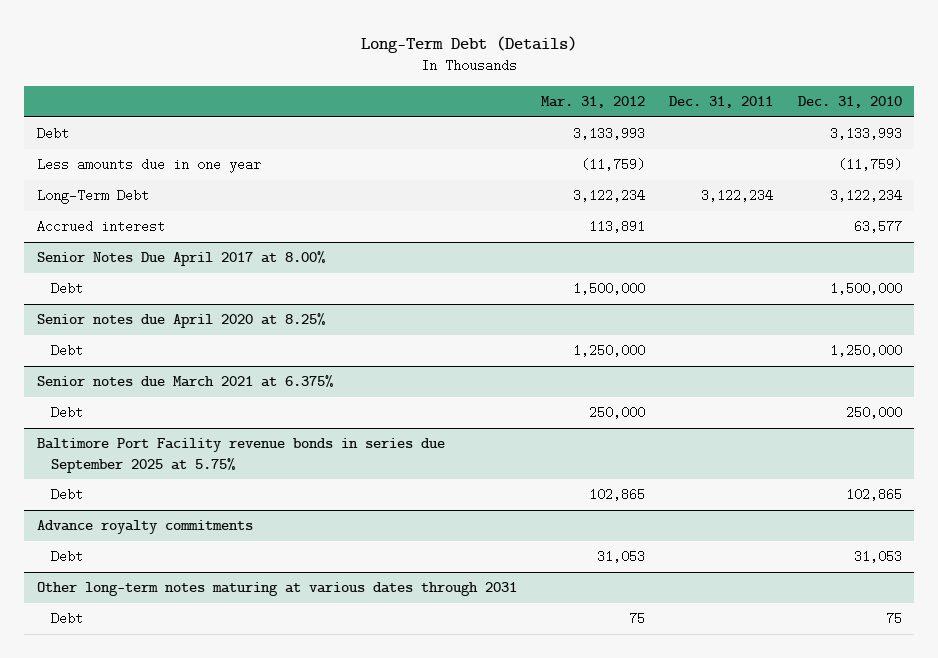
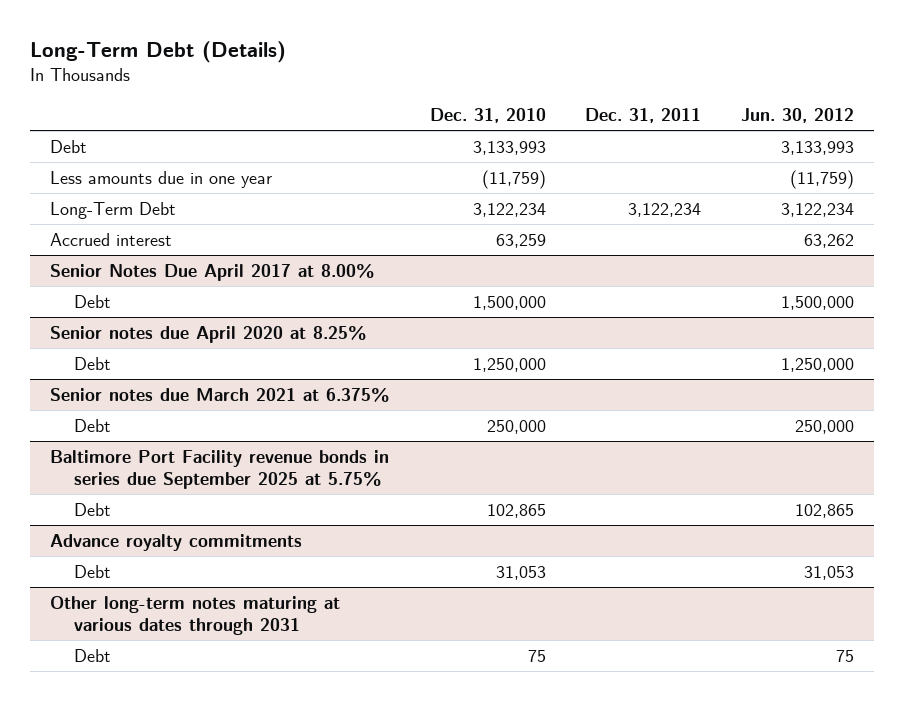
- | Mar. 31, 2012 | Dec. 31, 2011 | Dec. 31, 2010
+ | Dec. 31, 2010 | Dec. 31, 2011 | Jun. 30, 2012
- Accrued interest | 113,891 | | 63,577
+ Accrued interest | 63,259 | | 63,262

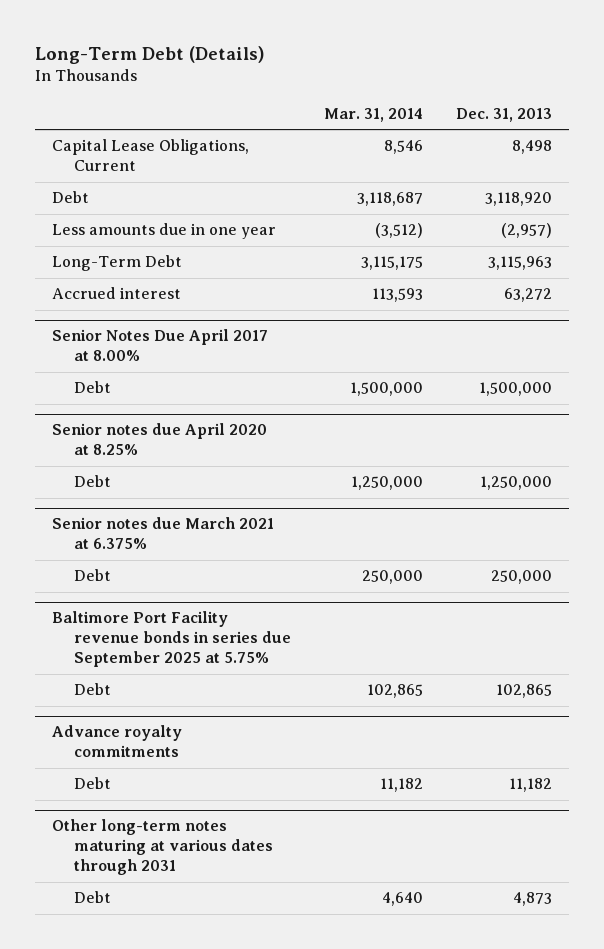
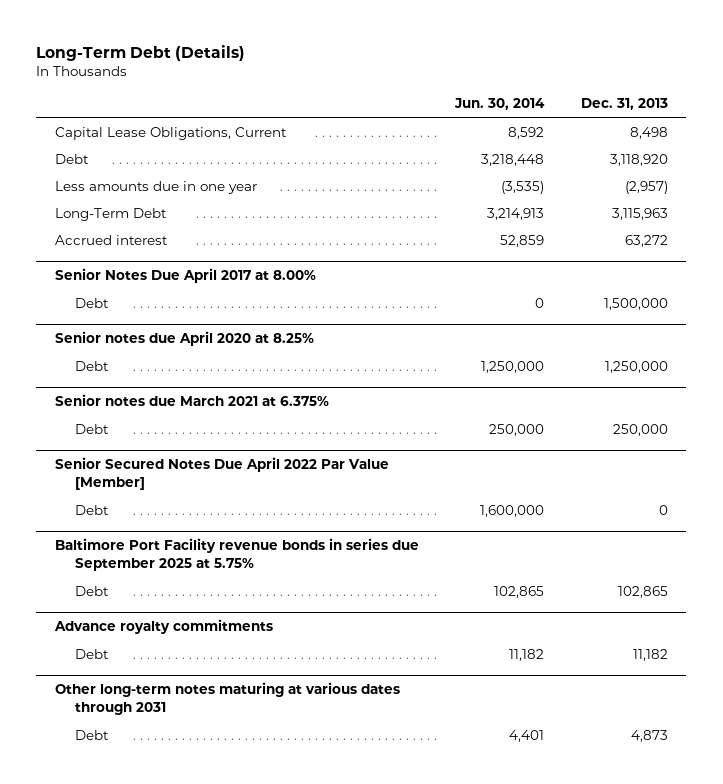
- | Mar. 31, 2014 | Dec. 31, 2013
+ | Jun. 30, 2014 | Dec. 31, 2013
+ Senior Secured Notes Due April 2022 Par Value [Member]
+ Debt | 1,600,000 | 0

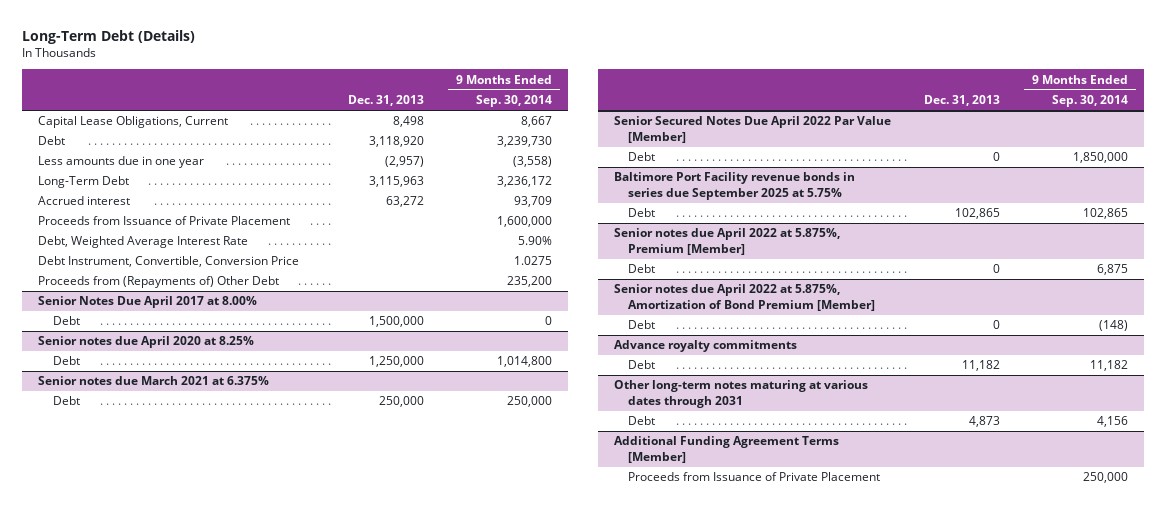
- | Jun. 30, 2014 | Dec. 31, 2013
+ | Dec. 31, 2013 | 9 Months Ended Sep. 30, 2014
+ Proceeds from Issuance of Private Placement | | 1,600,000
+ Debt, Weighted Average Interest Rate | | 5.90%
+ Debt Instrument, Convertible, Conversion Price | | 1.0275
+ Proceeds from (Repayments of) Other Debt | | 235,200
+ Senior notes due April 2022 at 5.875%, Premium [Member]
+ Debt | 0 | 6,875
+ Senior notes due April 2022 at 5.875%, Amortization of Bond Premium [Member]
+ Debt | 0 | (148)
+ Additional Funding Agreement Terms [Member]
+ Proceeds from Issuance of Private Placement | | 250,000

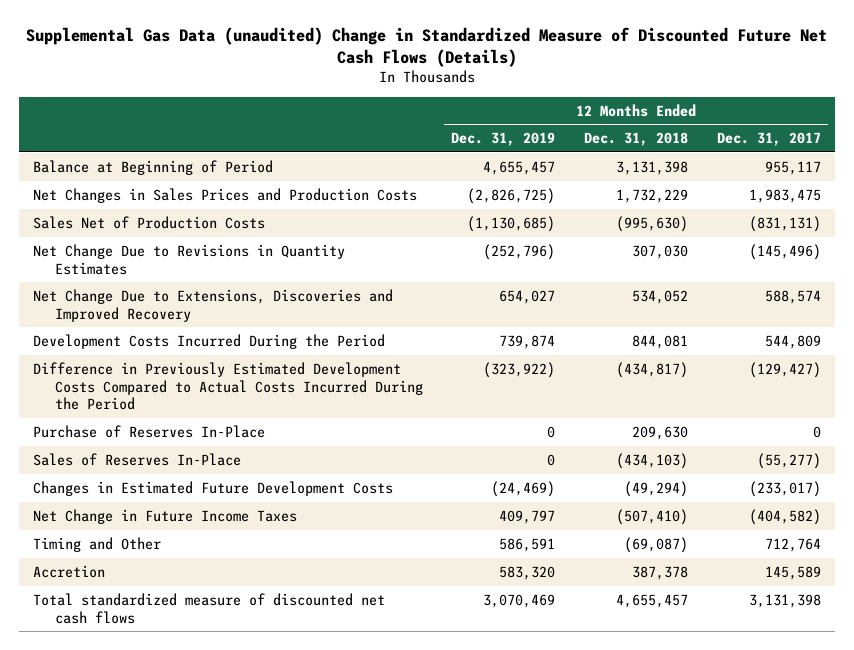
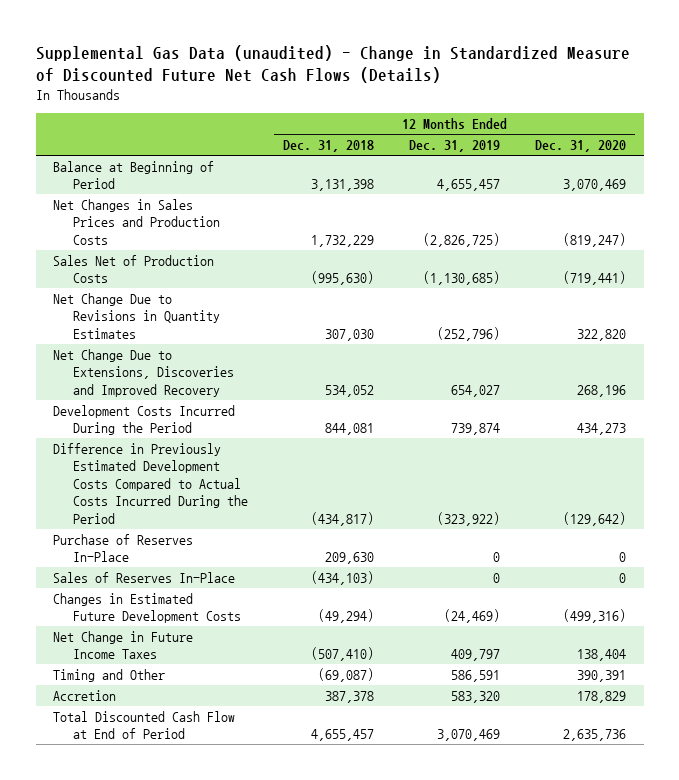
- Supplemental Gas Data (unaudited) Change in Standardized Measure of Discounted Future Net Cash Flows (Details)
+ Supplemental Gas Data (unaudited) - Change in Standardized Measure of Discounted Future Net Cash Flows (Details)
- | 12 Months Ended Dec. 31, 2019 | 12 Months Ended Dec. 31, 2018 | 12 Months Ended Dec. 31, 2017
+ | 12 Months Ended Dec. 31, 2018 | 12 Months Ended Dec. 31, 2019 | 12 Months Ended Dec. 31, 2020
- Total standardized measure of discounted net cash flows | 3,070,469 | 4,655,457 | 3,131,398
+ Total Discounted Cash Flow at End of Period | 4,655,457 | 3,070,469 | 2,635,736

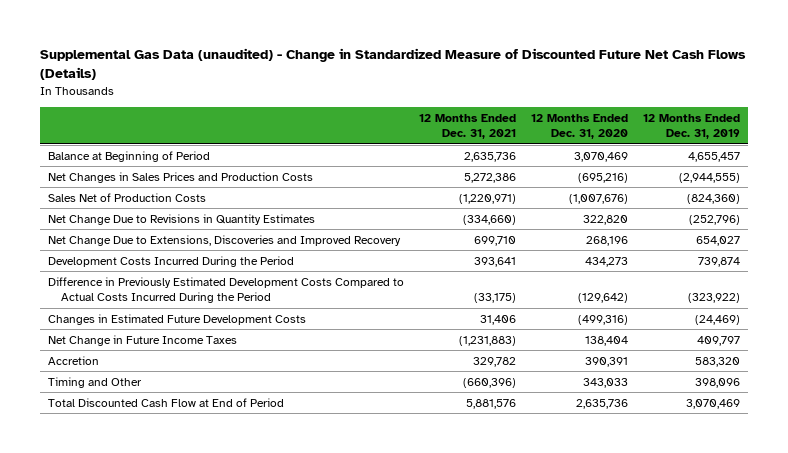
- | 12 Months Ended Dec. 31, 2018 | 12 Months Ended Dec. 31, 2019 | 12 Months Ended Dec. 31, 2020
+ | 12 Months Ended Dec. 31, 2021 | 12 Months Ended Dec. 31, 2020 | 12 Months Ended Dec. 31, 2019
- Net Changes in Sales Prices and Production Costs | 1,732,229 | (2,826,725) | (819,247)
- Sales Net of Production Costs | (995,630) | (1,130,685) | (719,441)
+ Net Changes in Sales Prices and Production Costs | 5,272,386 | (695,216) | (2,944,555)
+ Sales Net of Production Costs | (1,220,971) | (1,007,676) | (824,360)
- Purchase of Reserves In-Place | 209,630 | 0 | 0
- Sales of Reserves In-Place | (434,103) | 0 | 0
- Timing and Other | (69,087) | 586,591 | 390,391
- Accretion | 387,378 | 583,320 | 178,829
+ Accretion | 329,782 | 390,391 | 583,320
+ Timing and Other | (660,396) | 343,033 | 398,096

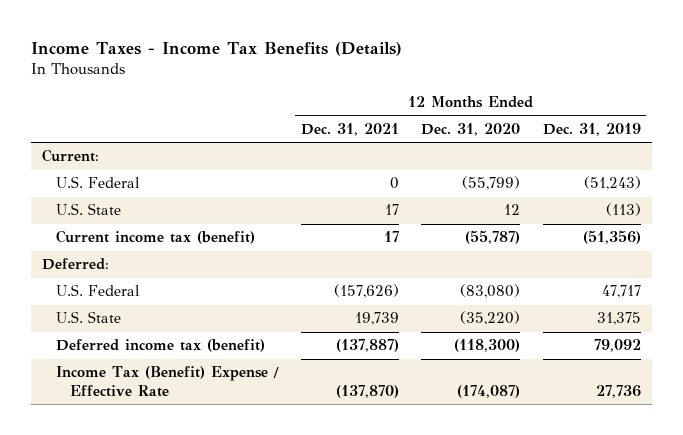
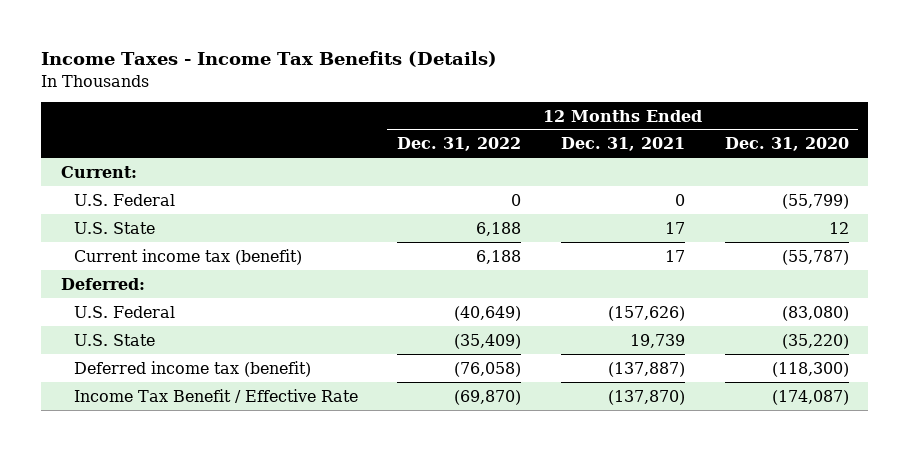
- | 12 Months Ended Dec. 31, 2021 | 12 Months Ended Dec. 31, 2020 | 12 Months Ended Dec. 31, 2019
+ | 12 Months Ended Dec. 31, 2022 | 12 Months Ended Dec. 31, 2021 | 12 Months Ended Dec. 31, 2020
- Income Tax (Benefit) Expense / Effective Rate | (137,870) | (174,087) | 27,736
+ Income Tax Benefit / Effective Rate | (69,870) | (137,870) | (174,087)

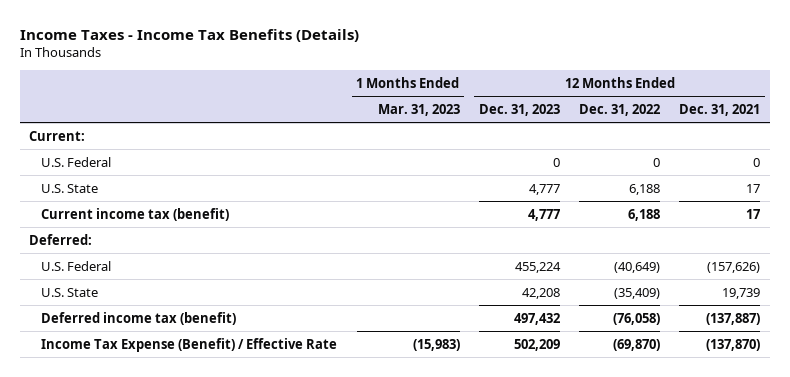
- | 12 Months Ended Dec. 31, 2022 | 12 Months Ended Dec. 31, 2021 | 12 Months Ended Dec. 31, 2020
+ | 1 Months Ended Mar. 31, 2023 | 12 Months Ended Dec. 31, 2023 | 12 Months Ended Dec. 31, 2022 | 12 Months Ended Dec. 31, 2021
- Income Tax Benefit / Effective Rate | (69,870) | (137,870) | (174,087)
+ Income Tax Expense (Benefit) / Effective Rate | (15,983) | 502,209 | (69,870) | (137,870)

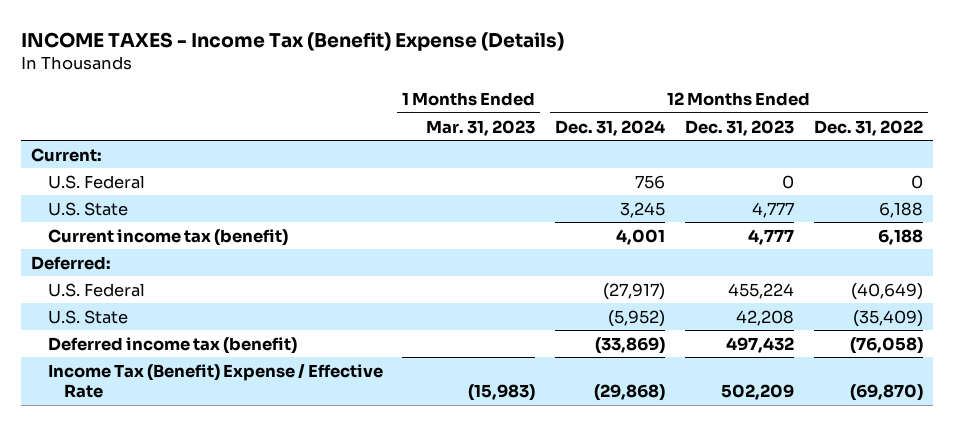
- Income Taxes - Income Tax Benefits (Details)
+ INCOME TAXES - Income Tax (Benefit) Expense (Details)
- | 1 Months Ended Mar. 31, 2023 | 12 Months Ended Dec. 31, 2023 | 12 Months Ended Dec. 31, 2022 | 12 Months Ended Dec. 31, 2021
+ | 1 Months Ended Mar. 31, 2023 | 12 Months Ended Dec. 31, 2024 | 12 Months Ended Dec. 31, 2023 | 12 Months Ended Dec. 31, 2022
- Income Tax Expense (Benefit) / Effective Rate | (15,983) | 502,209 | (69,870) | (137,870)
+ Income Tax (Benefit) Expense / Effective Rate | (15,983) | (29,868) | 502,209 | (69,870)

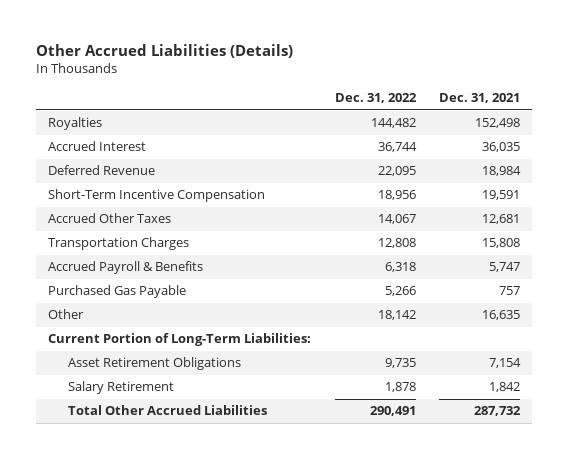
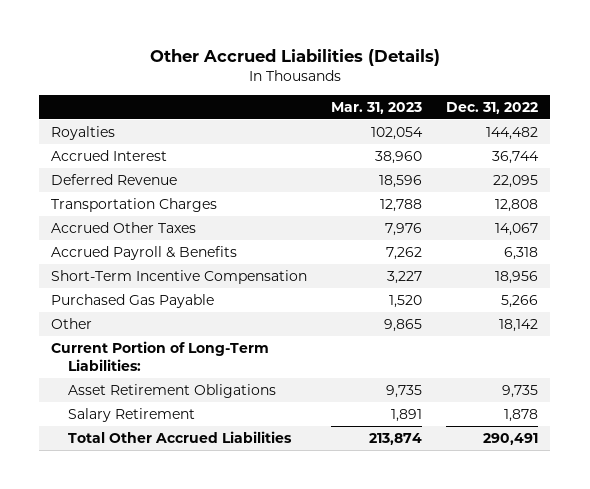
- | Dec. 31, 2022 | Dec. 31, 2021
+ | Mar. 31, 2023 | Dec. 31, 2022
moved down: Accrued Other Taxes | 7,976 | 14,067
moved down: Short-Term Incentive Compensation | 3,227 | 18,956

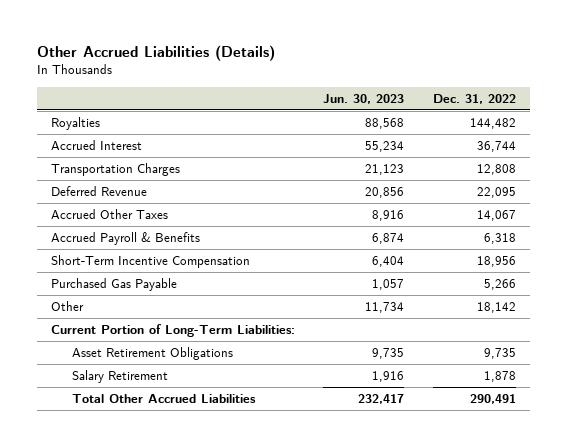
- | Mar. 31, 2023 | Dec. 31, 2022
+ | Jun. 30, 2023 | Dec. 31, 2022
moved down: Deferred Revenue | 20,856 | 22,095

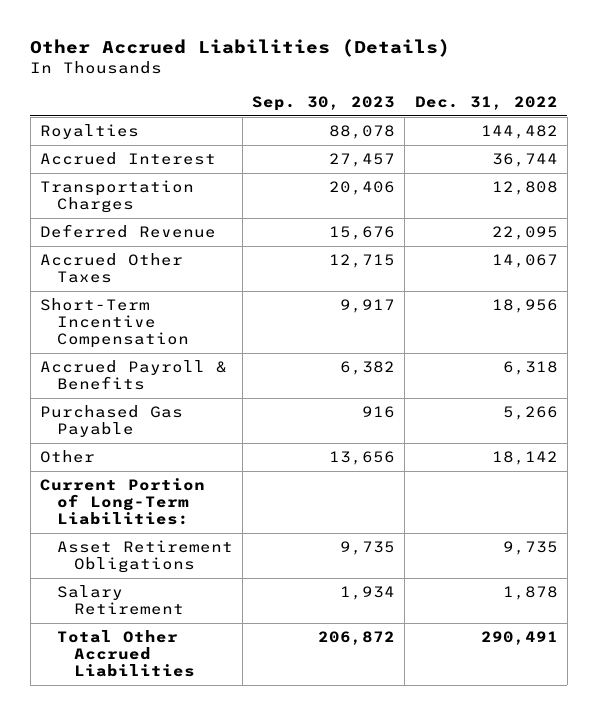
- | Jun. 30, 2023 | Dec. 31, 2022
+ | Sep. 30, 2023 | Dec. 31, 2022
moved down: Accrued Payroll & Benefits | 6,382 | 6,318

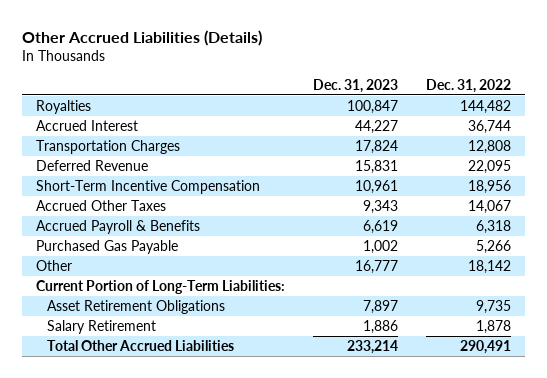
- | Sep. 30, 2023 | Dec. 31, 2022
+ | Dec. 31, 2023 | Dec. 31, 2022
moved down: Accrued Other Taxes | 9,343 | 14,067

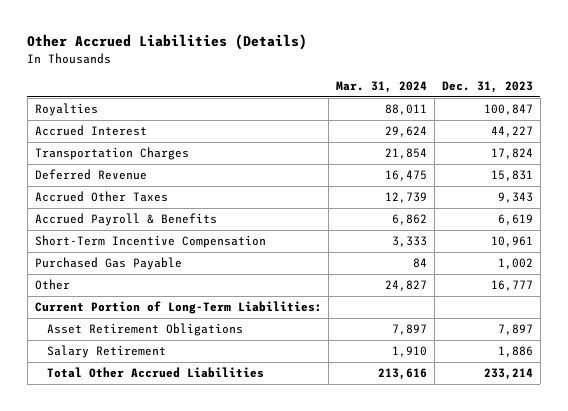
- | Dec. 31, 2023 | Dec. 31, 2022
+ | Mar. 31, 2024 | Dec. 31, 2023
moved down: Short-Term Incentive Compensation | 3,333 | 10,961

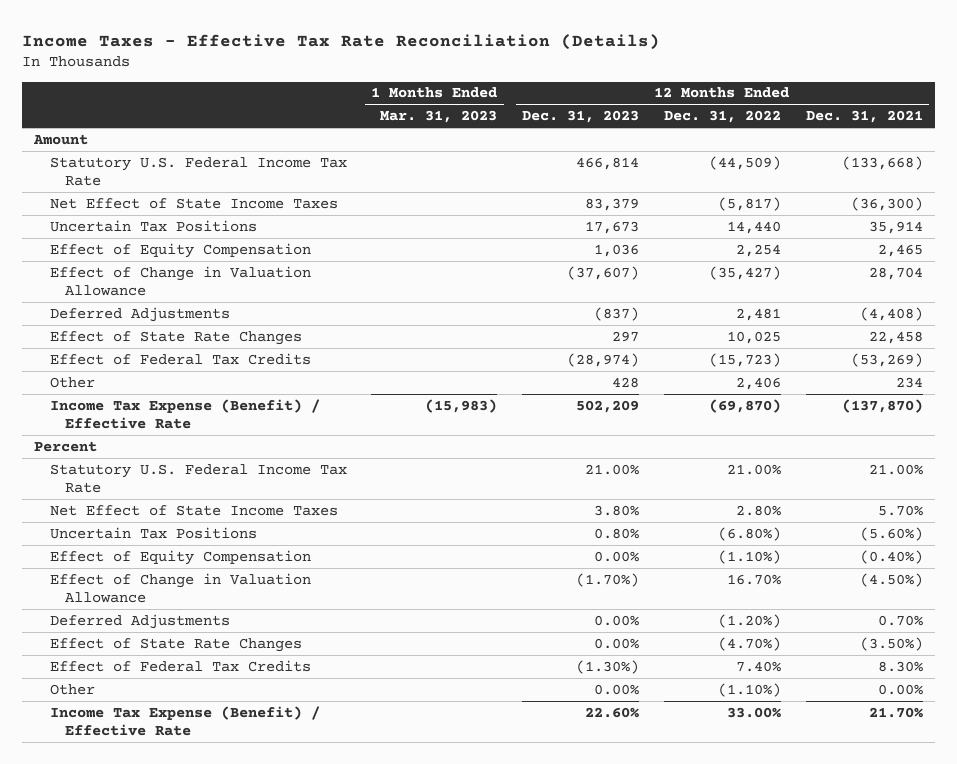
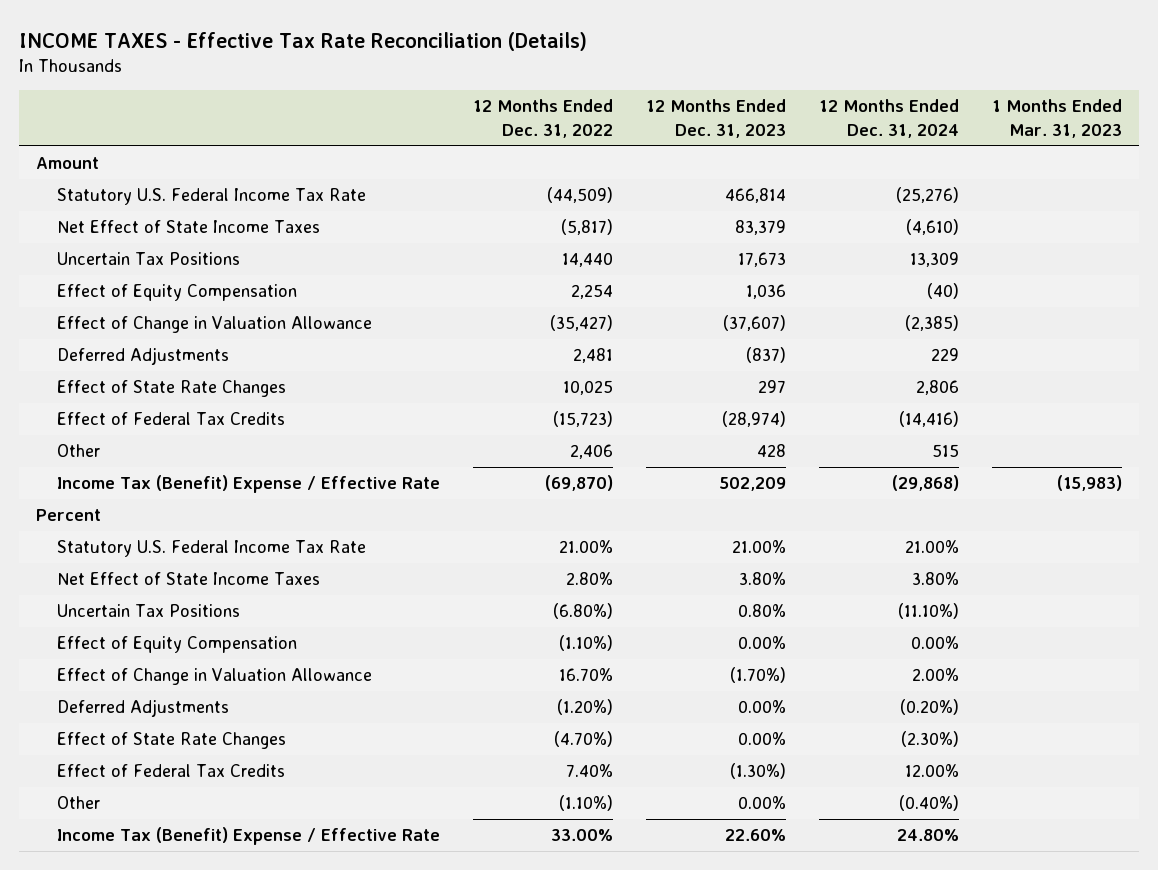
- Income Taxes - Effective Tax Rate Reconciliation (Details)
+ INCOME TAXES - Effective Tax Rate Reconciliation (Details)
- | 1 Months Ended Mar. 31, 2023 | 12 Months Ended Dec. 31, 2023 | 12 Months Ended Dec. 31, 2022 | 12 Months Ended Dec. 31, 2021
+ | 12 Months Ended Dec. 31, 2022 | 12 Months Ended Dec. 31, 2023 | 12 Months Ended Dec. 31, 2024 | 1 Months Ended Mar. 31, 2023
- Income Tax Expense (Benefit) / Effective Rate | (15,983) | 502,209 | (69,870) | (137,870)
+ Income Tax (Benefit) Expense / Effective Rate | (69,870) | 502,209 | (29,868) | (15,983)
- Income Tax Expense (Benefit) / Effective Rate | | 22.60% | 33.00% | 21.70%
+ Income Tax (Benefit) Expense / Effective Rate | 33.00% | 22.60% | 24.80% |

